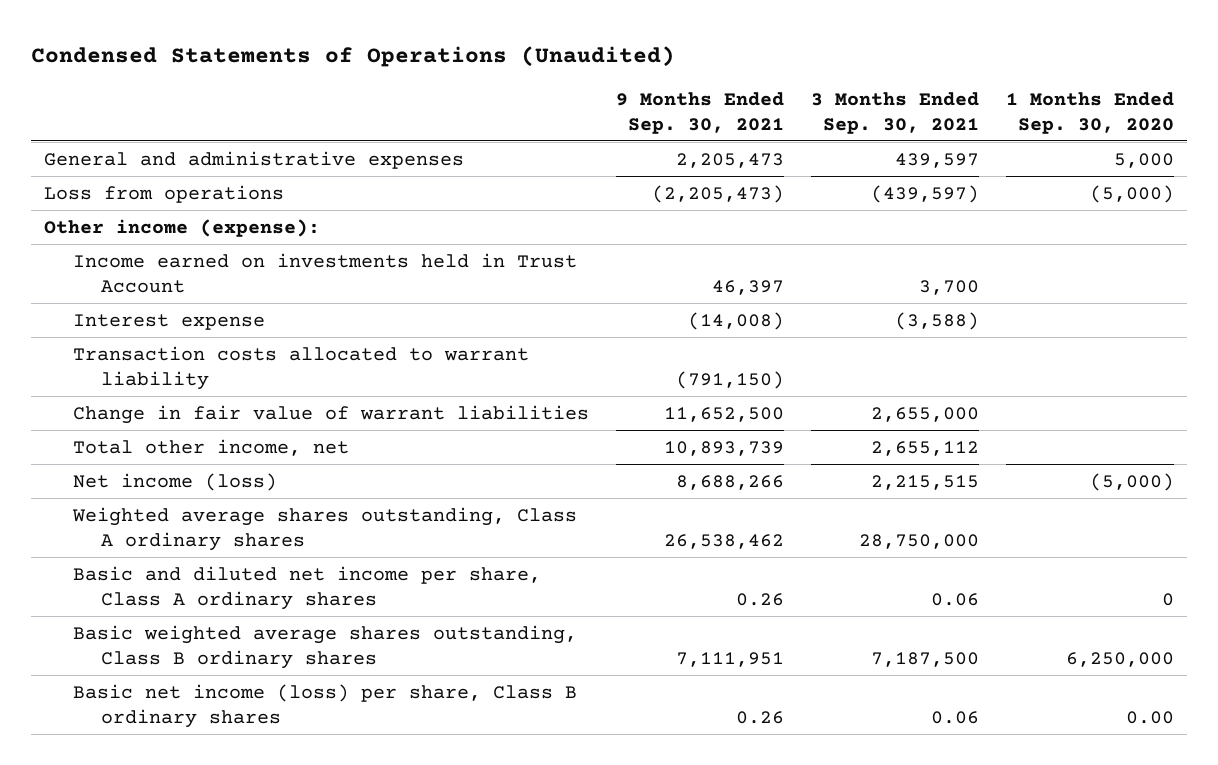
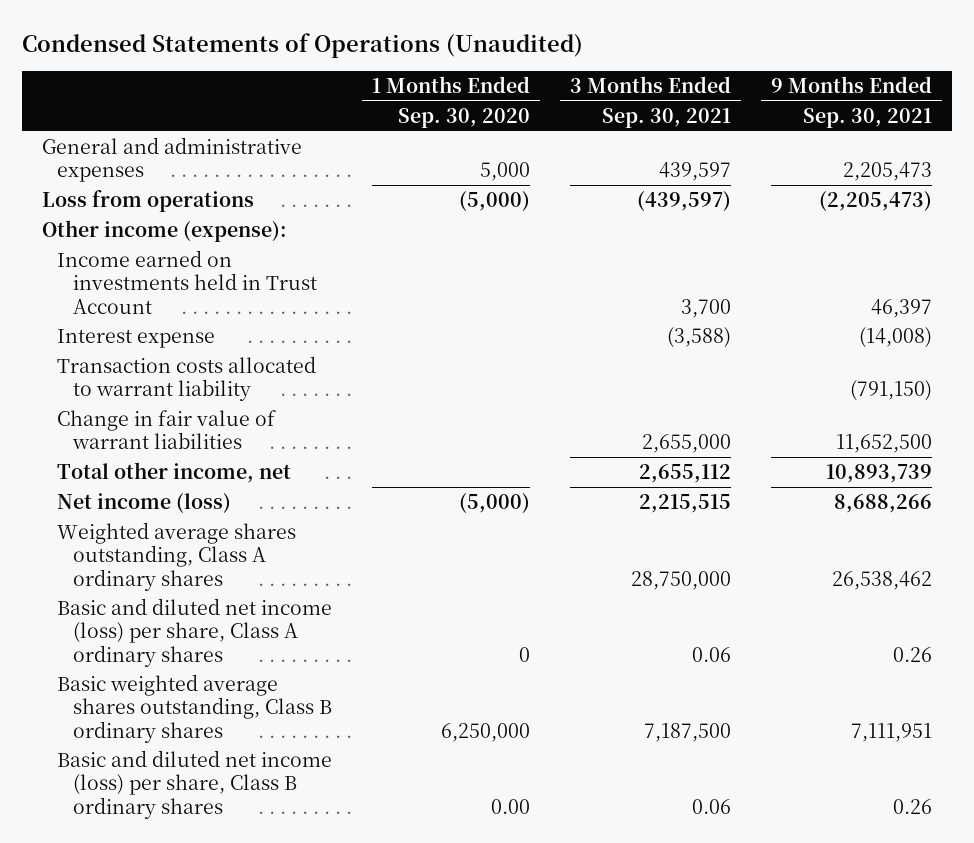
- | 9 Months Ended Sep. 30, 2021 | 3 Months Ended Sep. 30, 2021 | 1 Months Ended Sep. 30, 2020
+ | 1 Months Ended Sep. 30, 2020 | 3 Months Ended Sep. 30, 2021 | 9 Months Ended Sep. 30, 2021
- Basic and diluted net income per share, Class A ordinary shares | 0.26 | 0.06 | 0
+ Basic and diluted net income (loss) per share, Class A ordinary shares | 0 | 0.06 | 0.26
- Basic net income (loss) per share, Class B ordinary shares | 0.26 | 0.06 | 0.00
+ Basic and diluted net income (loss) per share, Class B ordinary shares | 0.00 | 0.06 | 0.26

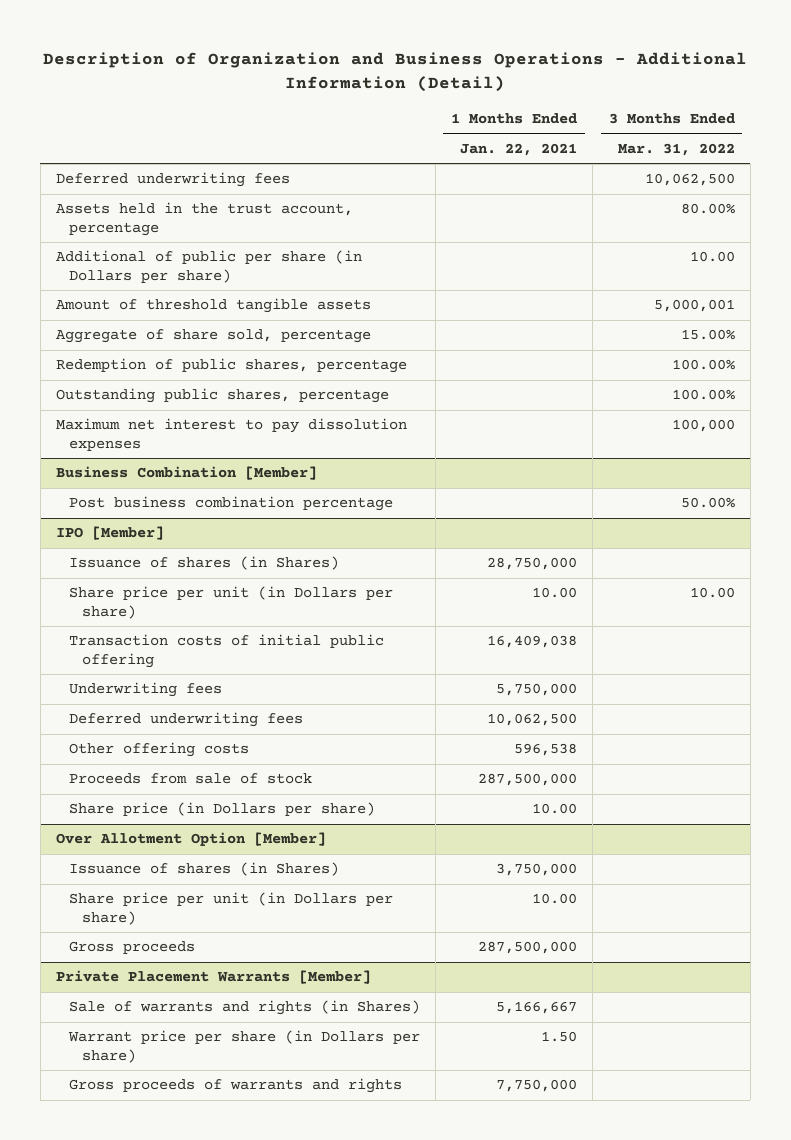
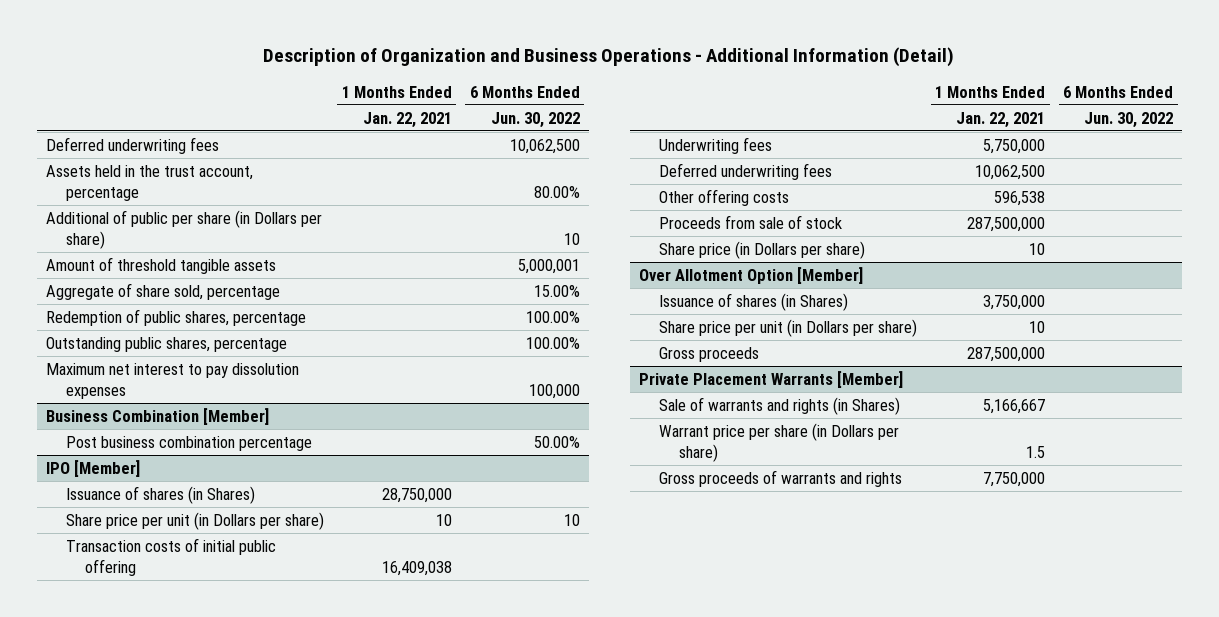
- | 1 Months Ended Jan. 22, 2021 | 3 Months Ended Mar. 31, 2022
+ | 1 Months Ended Jan. 22, 2021 | 6 Months Ended Jun. 30, 2022
@ IPO [Member]
- Share price per unit (in Dollars per share) | 10.00 | 10.00
+ Share price per unit (in Dollars per share) | 10 | 10
- Share price (in Dollars per share) | 10.00 |
+ Share price (in Dollars per share) | 10 |
@ Over Allotment Option [Member]
- Share price per unit (in Dollars per share) | 10.00 |
+ Share price per unit (in Dollars per share) | 10 |
@ Private Placement Warrants [Member]
- Warrant price per share (in Dollars per share) | 1.50 |
+ Warrant price per share (in Dollars per share) | 1.5 |

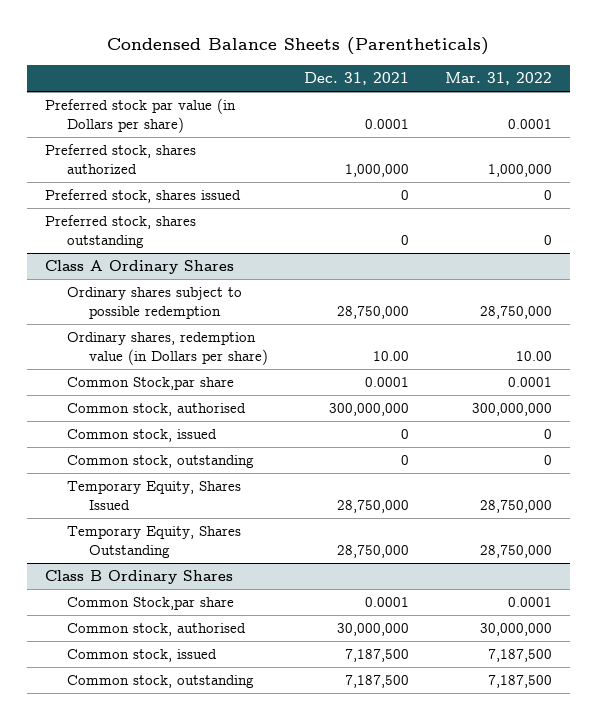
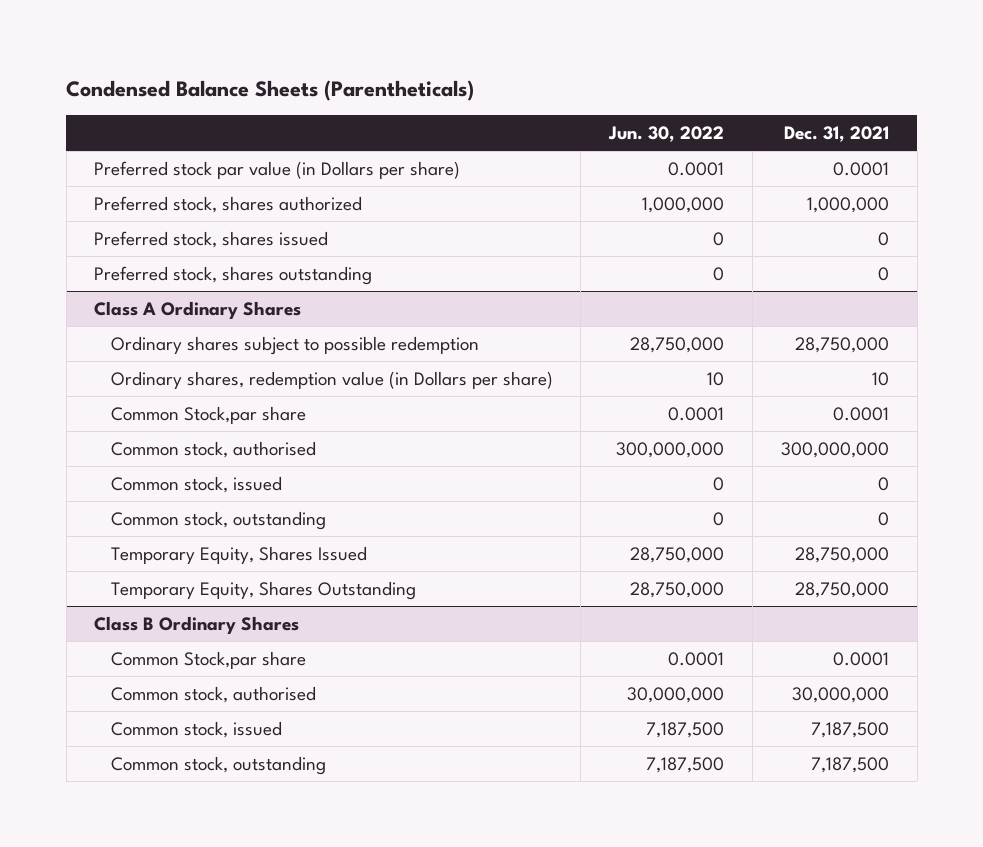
- | Dec. 31, 2021 | Mar. 31, 2022
+ | Jun. 30, 2022 | Dec. 31, 2021
@ Class A Ordinary Shares
- Ordinary shares, redemption value (in Dollars per share) | 10.00 | 10.00
+ Ordinary shares, redemption value (in Dollars per share) | 10 | 10

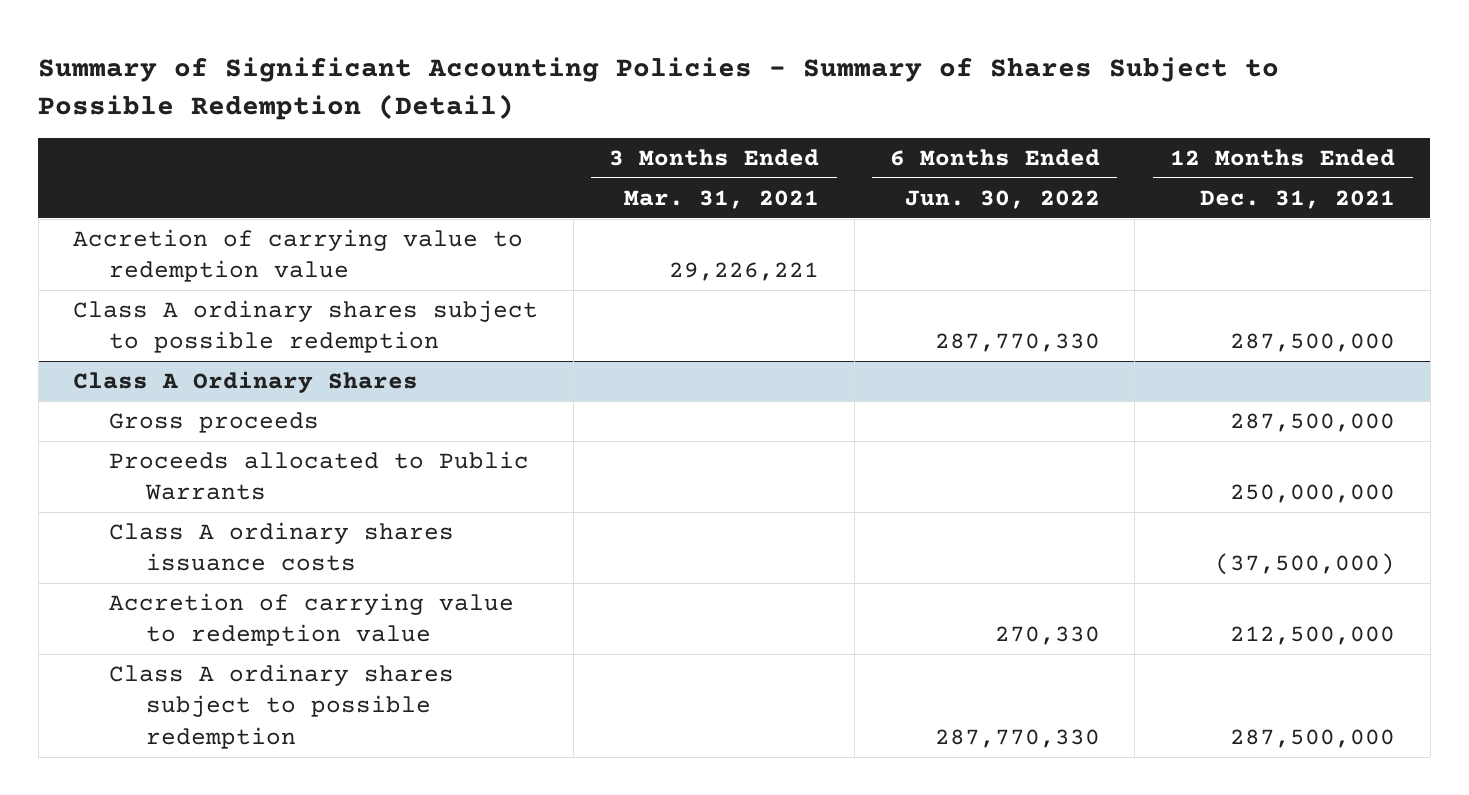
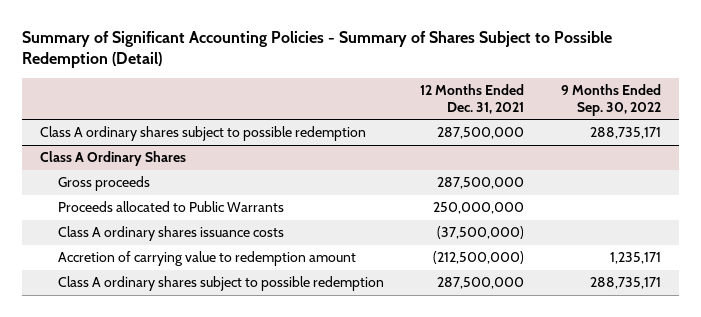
- | 3 Months Ended Mar. 31, 2021 | 6 Months Ended Jun. 30, 2022 | 12 Months Ended Dec. 31, 2021
+ | 12 Months Ended Dec. 31, 2021 | 9 Months Ended Sep. 30, 2022
- Accretion of carrying value to redemption value | 29,226,221 | |
@ Class A Ordinary Shares
- Accretion of carrying value to redemption value | | 270,330 | 212,500,000
+ Accretion of carrying value to redemption amount | (212,500,000) | 1,235,171

